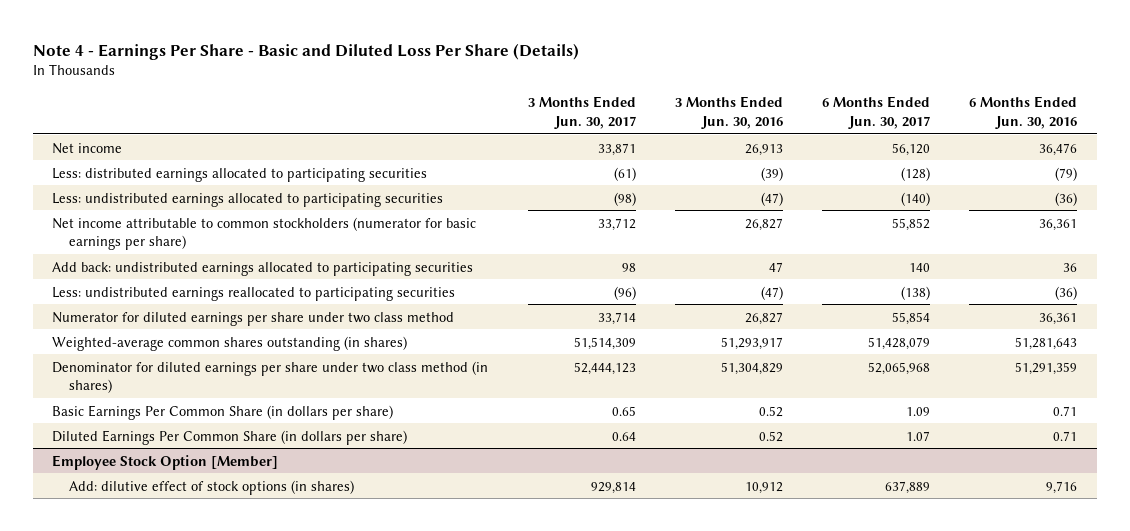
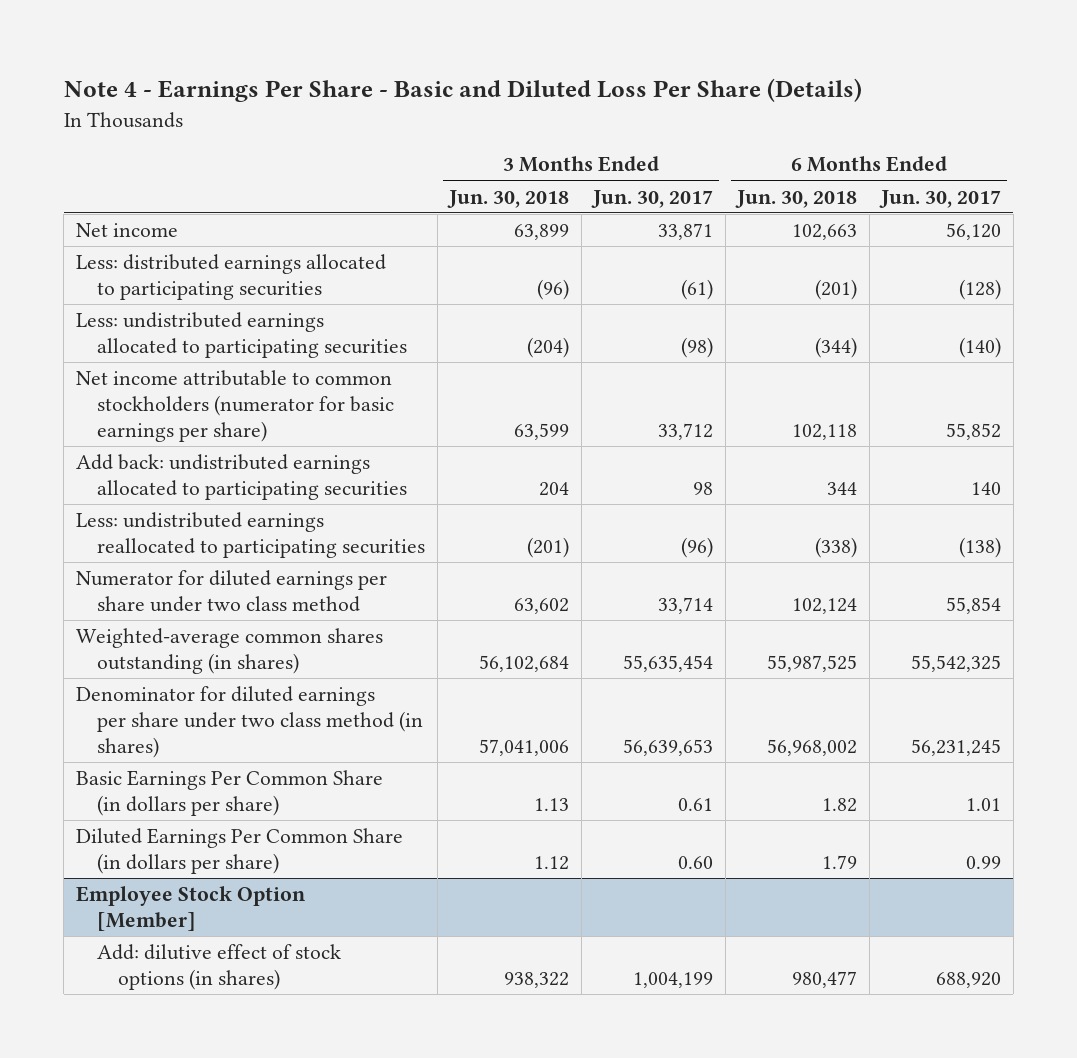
- | 3 Months Ended Jun. 30, 2017 | 3 Months Ended Jun. 30, 2016 | 6 Months Ended Jun. 30, 2017 | 6 Months Ended Jun. 30, 2016
+ | 3 Months Ended Jun. 30, 2018 | 3 Months Ended Jun. 30, 2017 | 6 Months Ended Jun. 30, 2018 | 6 Months Ended Jun. 30, 2017
- Weighted-average common shares outstanding (in shares) | 51,514,309 | 51,293,917 | 51,428,079 | 51,281,643
- Denominator for diluted earnings per share under two class method (in shares) | 52,444,123 | 51,304,829 | 52,065,968 | 51,291,359
- Basic Earnings Per Common Share (in dollars per share) | 0.65 | 0.52 | 1.09 | 0.71
- Diluted Earnings Per Common Share (in dollars per share) | 0.64 | 0.52 | 1.07 | 0.71
+ Weighted-average common shares outstanding (in shares) | 56,102,684 | 55,635,454 | 55,987,525 | 55,542,325
+ Denominator for diluted earnings per share under two class method (in shares) | 57,041,006 | 56,639,653 | 56,968,002 | 56,231,245
+ Basic Earnings Per Common Share (in dollars per share) | 1.13 | 0.61 | 1.82 | 1.01
+ Diluted Earnings Per Common Share (in dollars per share) | 1.12 | 0.60 | 1.79 | 0.99
@ Employee Stock Option [Member]
- Add: dilutive effect of stock options (in shares) | 929,814 | 10,912 | 637,889 | 9,716
+ Add: dilutive effect of stock options (in shares) | 938,322 | 1,004,199 | 980,477 | 688,920

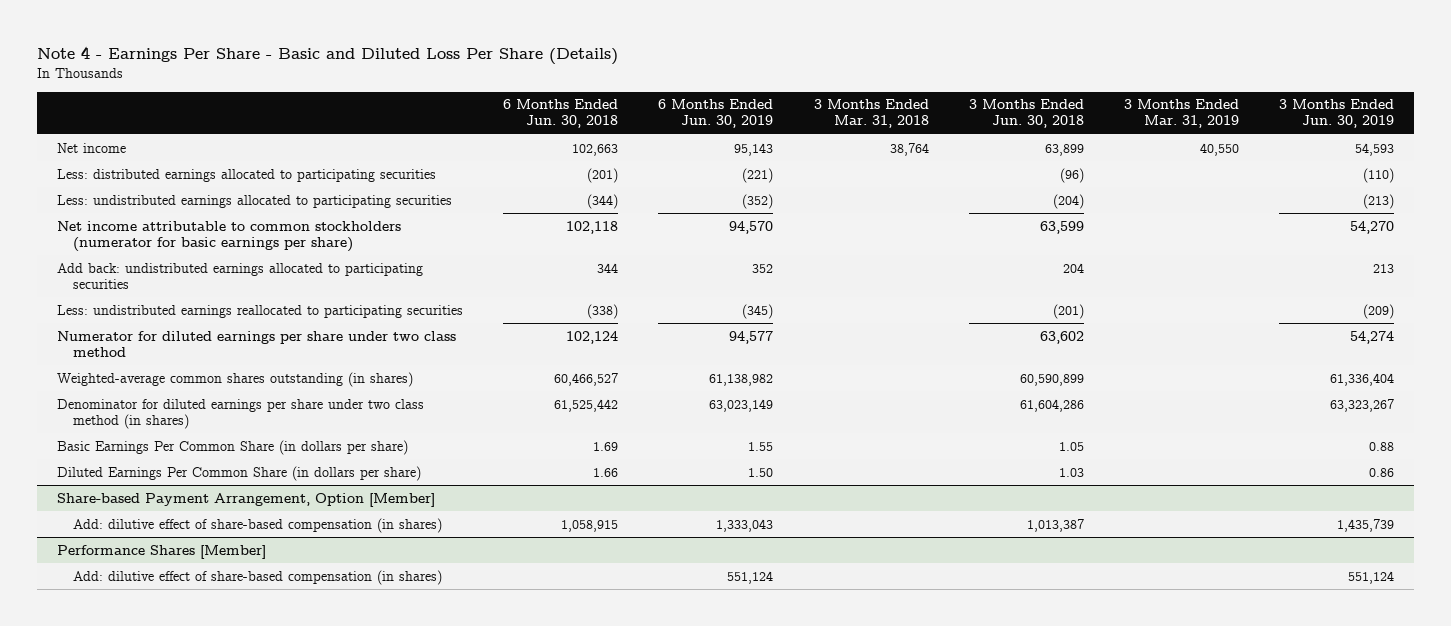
- | 3 Months Ended Jun. 30, 2018 | 3 Months Ended Jun. 30, 2017 | 6 Months Ended Jun. 30, 2018 | 6 Months Ended Jun. 30, 2017
+ | 6 Months Ended Jun. 30, 2018 | 6 Months Ended Jun. 30, 2019 | 3 Months Ended Mar. 31, 2018 | 3 Months Ended Jun. 30, 2018 | 3 Months Ended Mar. 31, 2019 | 3 Months Ended Jun. 30, 2019
- Weighted-average common shares outstanding (in shares) | 56,102,684 | 55,635,454 | 55,987,525 | 55,542,325
- Denominator for diluted earnings per share under two class method (in shares) | 57,041,006 | 56,639,653 | 56,968,002 | 56,231,245
- Basic Earnings Per Common Share (in dollars per share) | 1.13 | 0.61 | 1.82 | 1.01
- Diluted Earnings Per Common Share (in dollars per share) | 1.12 | 0.60 | 1.79 | 0.99
- Employee Stock Option [Member]
- Add: dilutive effect of stock options (in shares) | 938,322 | 1,004,199 | 980,477 | 688,920
+ Weighted-average common shares outstanding (in shares) | 60,466,527 | 61,138,982 | | 60,590,899 | | 61,336,404
+ Denominator for diluted earnings per share under two class method (in shares) | 61,525,442 | 63,023,149 | | 61,604,286 | | 63,323,267
+ Basic Earnings Per Common Share (in dollars per share) | 1.69 | 1.55 | | 1.05 | | 0.88
+ Diluted Earnings Per Common Share (in dollars per share) | 1.66 | 1.50 | | 1.03 | | 0.86
+ Share-based Payment Arrangement, Option [Member]
+ Add: dilutive effect of share-based compensation (in shares) | 1,058,915 | 1,333,043 | | 1,013,387 | | 1,435,739
+ Performance Shares [Member]
+ Add: dilutive effect of share-based compensation (in shares) | | 551,124 | | | | 551,124

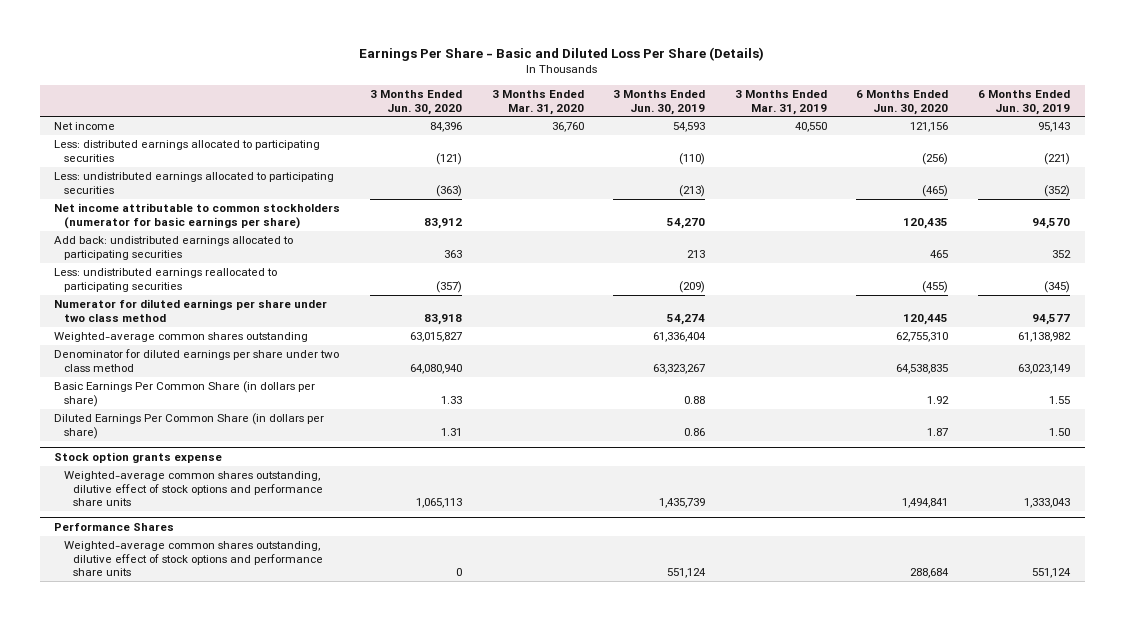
- Note 4 - Earnings Per Share - Basic and Diluted Loss Per Share (Details)
+ Earnings Per Share - Basic and Diluted Loss Per Share (Details)
- | 6 Months Ended Jun. 30, 2018 | 6 Months Ended Jun. 30, 2019 | 3 Months Ended Mar. 31, 2018 | 3 Months Ended Jun. 30, 2018 | 3 Months Ended Mar. 31, 2019 | 3 Months Ended Jun. 30, 2019
+ | 3 Months Ended Jun. 30, 2020 | 3 Months Ended Mar. 31, 2020 | 3 Months Ended Jun. 30, 2019 | 3 Months Ended Mar. 31, 2019 | 6 Months Ended Jun. 30, 2020 | 6 Months Ended Jun. 30, 2019
- Weighted-average common shares outstanding (in shares) | 60,466,527 | 61,138,982 | | 60,590,899 | | 61,336,404
- Denominator for diluted earnings per share under two class method (in shares) | 61,525,442 | 63,023,149 | | 61,604,286 | | 63,323,267
+ Weighted-average common shares outstanding | 63,015,827 | | 61,336,404 | | 62,755,310 | 61,138,982
+ Denominator for diluted earnings per share under two class method | 64,080,940 | | 63,323,267 | | 64,538,835 | 63,023,149
- Share-based Payment Arrangement, Option [Member]
- Add: dilutive effect of share-based compensation (in shares) | 1,058,915 | 1,333,043 | | 1,013,387 | | 1,435,739
- Performance Shares [Member]
- Add: dilutive effect of share-based compensation (in shares) | | 551,124 | | | | 551,124
+ Stock option grants expense
+ Weighted-average common shares outstanding, dilutive effect of stock options and performance share units | 1,065,113 | | 1,435,739 | | 1,494,841 | 1,333,043
+ Performance Shares
+ Weighted-average common shares outstanding, dilutive effect of stock options and performance share units | 0 | | 551,124 | | 288,684 | 551,124

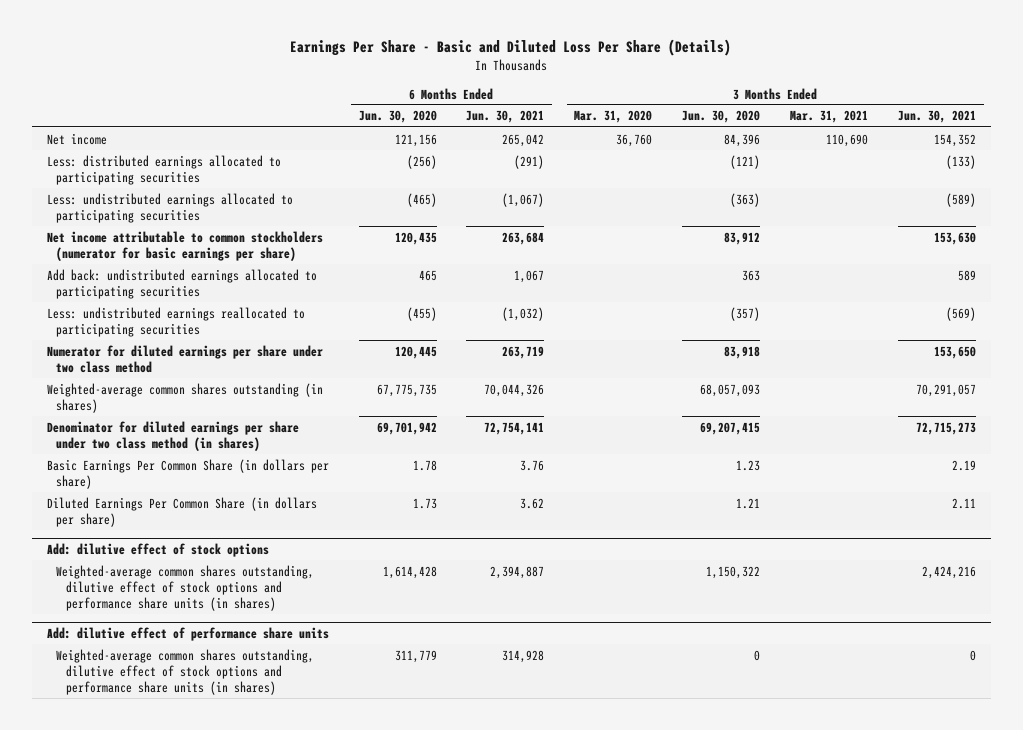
- | 3 Months Ended Jun. 30, 2020 | 3 Months Ended Mar. 31, 2020 | 3 Months Ended Jun. 30, 2019 | 3 Months Ended Mar. 31, 2019 | 6 Months Ended Jun. 30, 2020 | 6 Months Ended Jun. 30, 2019
+ | 6 Months Ended Jun. 30, 2020 | 6 Months Ended Jun. 30, 2021 | 3 Months Ended Mar. 31, 2020 | 3 Months Ended Jun. 30, 2020 | 3 Months Ended Mar. 31, 2021 | 3 Months Ended Jun. 30, 2021
- Weighted-average common shares outstanding | 63,015,827 | | 61,336,404 | | 62,755,310 | 61,138,982
- Denominator for diluted earnings per share under two class method | 64,080,940 | | 63,323,267 | | 64,538,835 | 63,023,149
- Basic Earnings Per Common Share (in dollars per share) | 1.33 | | 0.88 | | 1.92 | 1.55
- Diluted Earnings Per Common Share (in dollars per share) | 1.31 | | 0.86 | | 1.87 | 1.50
- Stock option grants expense
- Weighted-average common shares outstanding, dilutive effect of stock options and performance share units | 1,065,113 | | 1,435,739 | | 1,494,841 | 1,333,043
- Performance Shares
- Weighted-average common shares outstanding, dilutive effect of stock options and performance share units | 0 | | 551,124 | | 288,684 | 551,124
+ Weighted-average common shares outstanding (in shares) | 67,775,735 | 70,044,326 | | 68,057,093 | | 70,291,057
+ Denominator for diluted earnings per share under two class method (in shares) | 69,701,942 | 72,754,141 | | 69,207,415 | | 72,715,273
+ Basic Earnings Per Common Share (in dollars per share) | 1.78 | 3.76 | | 1.23 | | 2.19
+ Diluted Earnings Per Common Share (in dollars per share) | 1.73 | 3.62 | | 1.21 | | 2.11
+ Add: dilutive effect of stock options
+ Weighted-average common shares outstanding, dilutive effect of stock options and performance share units (in shares) | 1,614,428 | 2,394,887 | | 1,150,322 | | 2,424,216
+ Add: dilutive effect of performance share units
+ Weighted-average common shares outstanding, dilutive effect of stock options and performance share units (in shares) | 311,779 | 314,928 | | 0 | | 0

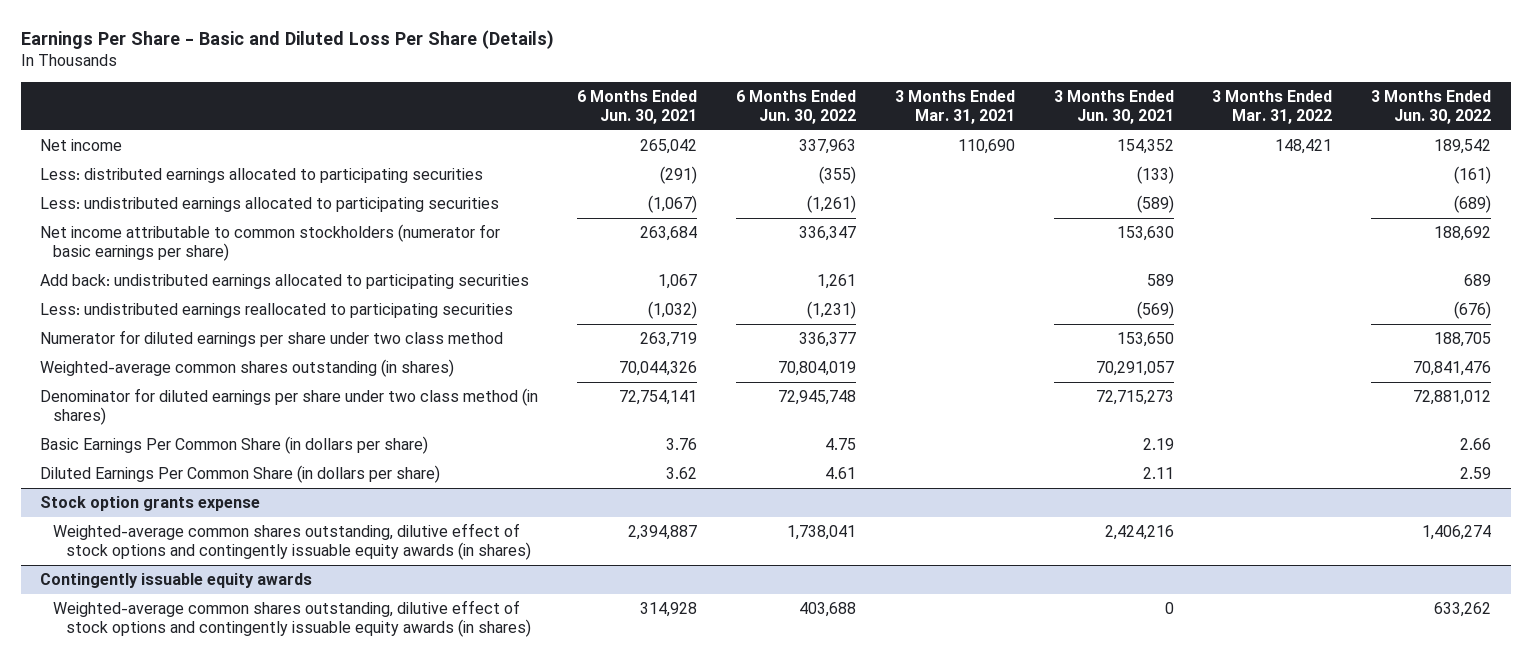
- | 6 Months Ended Jun. 30, 2020 | 6 Months Ended Jun. 30, 2021 | 3 Months Ended Mar. 31, 2020 | 3 Months Ended Jun. 30, 2020 | 3 Months Ended Mar. 31, 2021 | 3 Months Ended Jun. 30, 2021
+ | 6 Months Ended Jun. 30, 2021 | 6 Months Ended Jun. 30, 2022 | 3 Months Ended Mar. 31, 2021 | 3 Months Ended Jun. 30, 2021 | 3 Months Ended Mar. 31, 2022 | 3 Months Ended Jun. 30, 2022
- Add: dilutive effect of stock options
- Weighted-average common shares outstanding, dilutive effect of stock options and performance share units (in shares) | 1,614,428 | 2,394,887 | | 1,150,322 | | 2,424,216
- Add: dilutive effect of performance share units
- Weighted-average common shares outstanding, dilutive effect of stock options and performance share units (in shares) | 311,779 | 314,928 | | 0 | | 0
+ Stock option grants expense
+ Weighted-average common shares outstanding, dilutive effect of stock options and contingently issuable equity awards (in shares) | 2,394,887 | 1,738,041 | | 2,424,216 | | 1,406,274
+ Contingently issuable equity awards
+ Weighted-average common shares outstanding, dilutive effect of stock options and contingently issuable equity awards (in shares) | 314,928 | 403,688 | | 0 | | 633,262

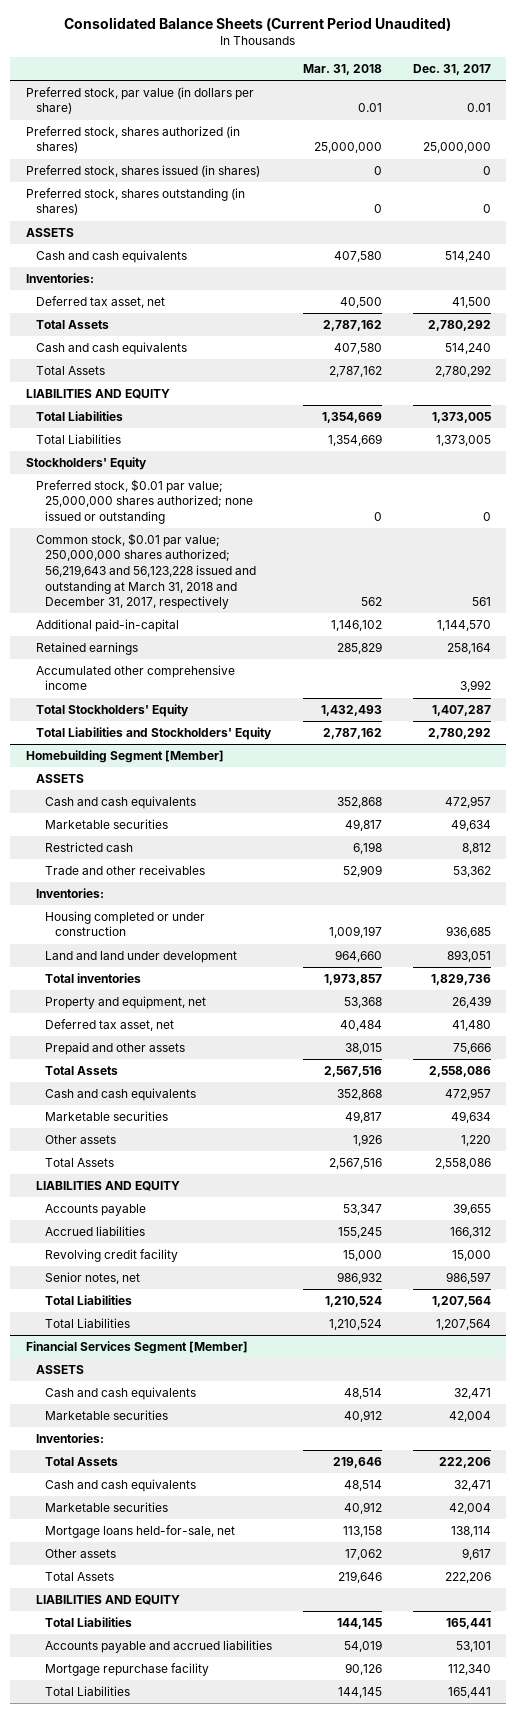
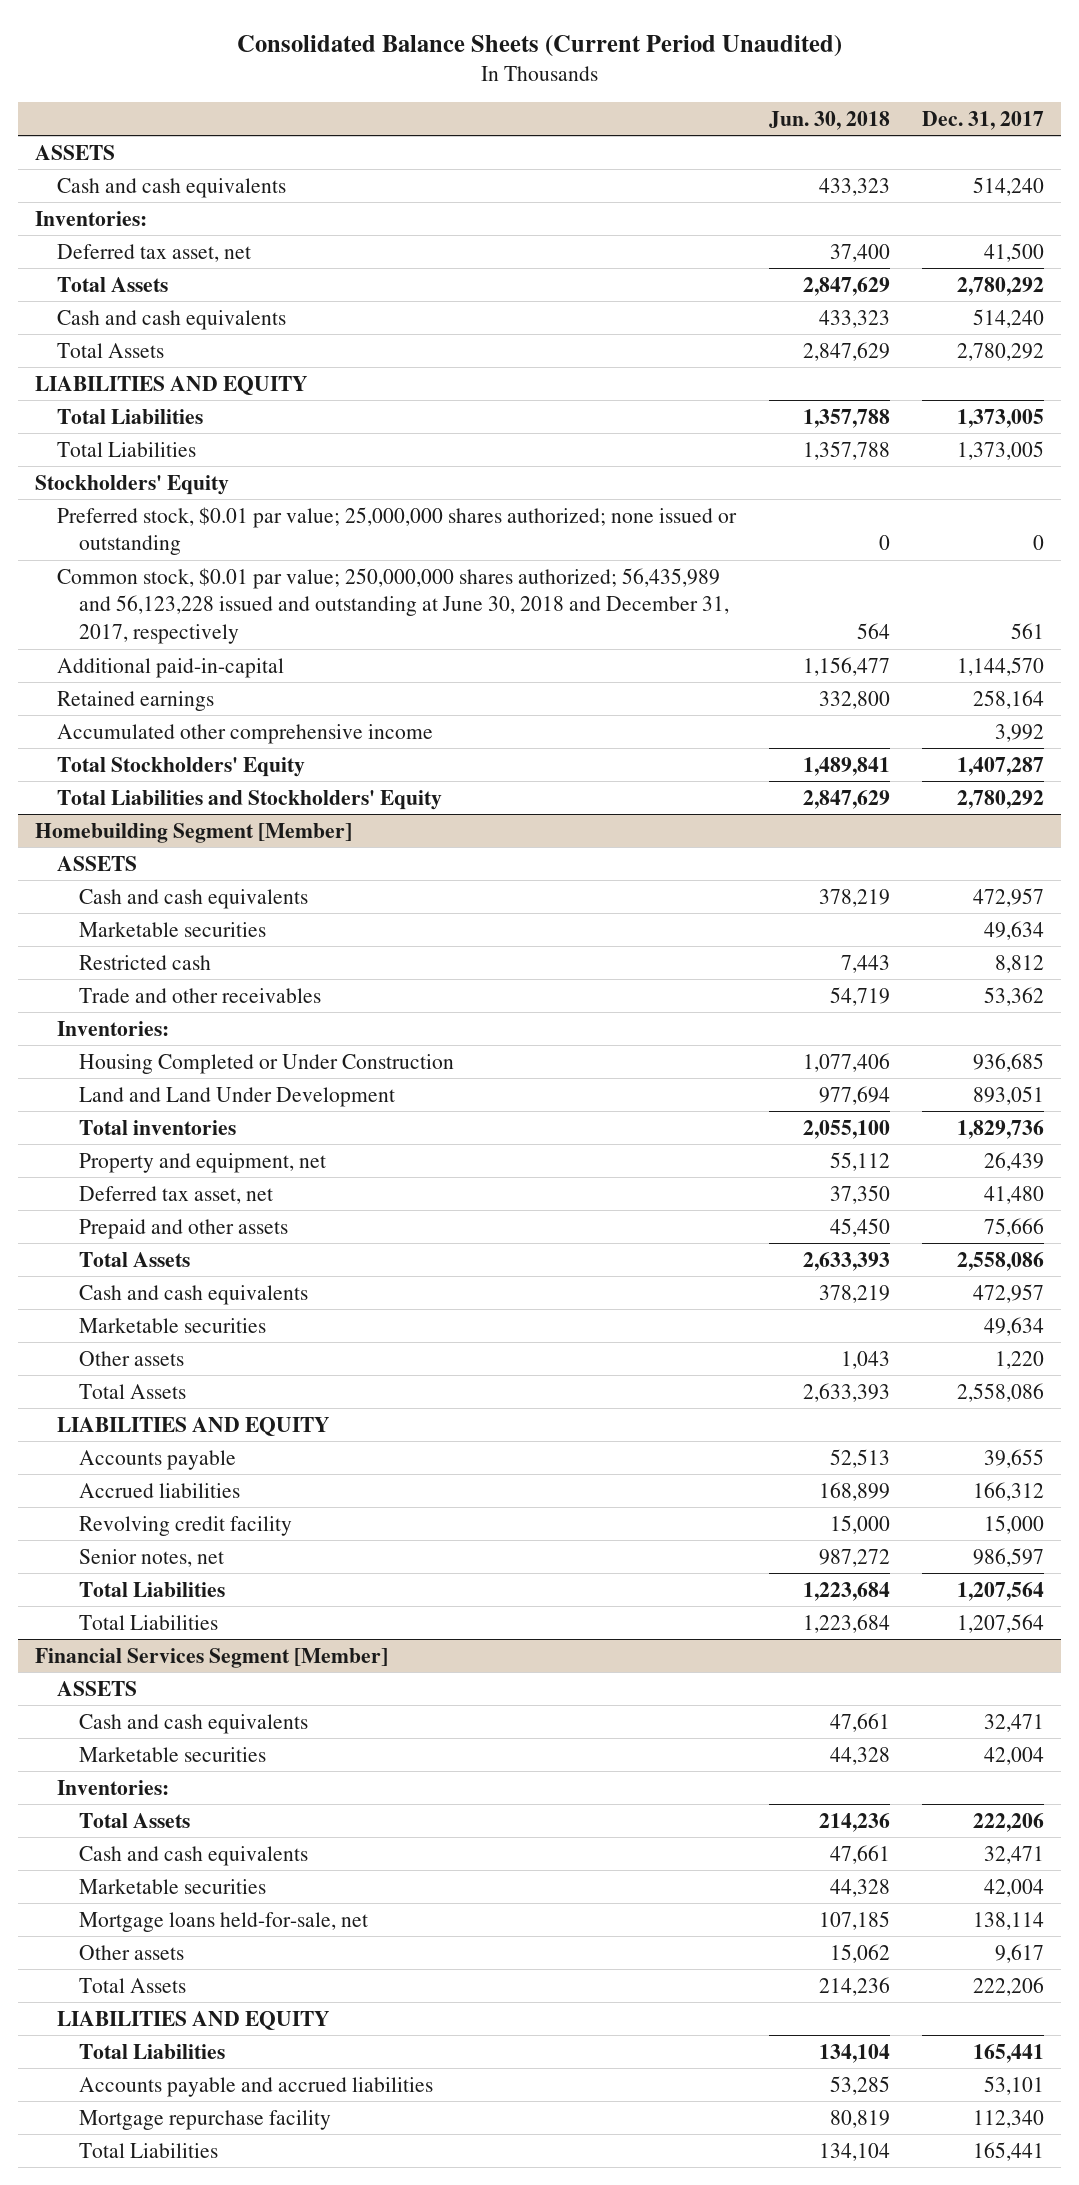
- | Mar. 31, 2018 | Dec. 31, 2017
+ | Jun. 30, 2018 | Dec. 31, 2017
- Preferred stock, par value (in dollars per share) | 0.01 | 0.01
- Preferred stock, shares authorized (in shares) | 25,000,000 | 25,000,000
- Preferred stock, shares issued (in shares) | 0 | 0
- Preferred stock, shares outstanding (in shares) | 0 | 0
- Common stock, $0.01 par value; 250,000,000 shares authorized; 56,219,643 and 56,123,228 issued and outstanding at March 31, 2018 and December 31, 2017, respectively | 562 | 561
+ Common stock, $0.01 par value; 250,000,000 shares authorized; 56,435,989 and 56,123,228 issued and outstanding at June 30, 2018 and December 31, 2017, respectively | 564 | 561
@ Homebuilding Segment [Member]
- Housing completed or under construction | 1,009,197 | 936,685
- Land and land under development | 964,660 | 893,051
+ Housing Completed or Under Construction | 1,077,406 | 936,685
+ Land and Land Under Development | 977,694 | 893,051

